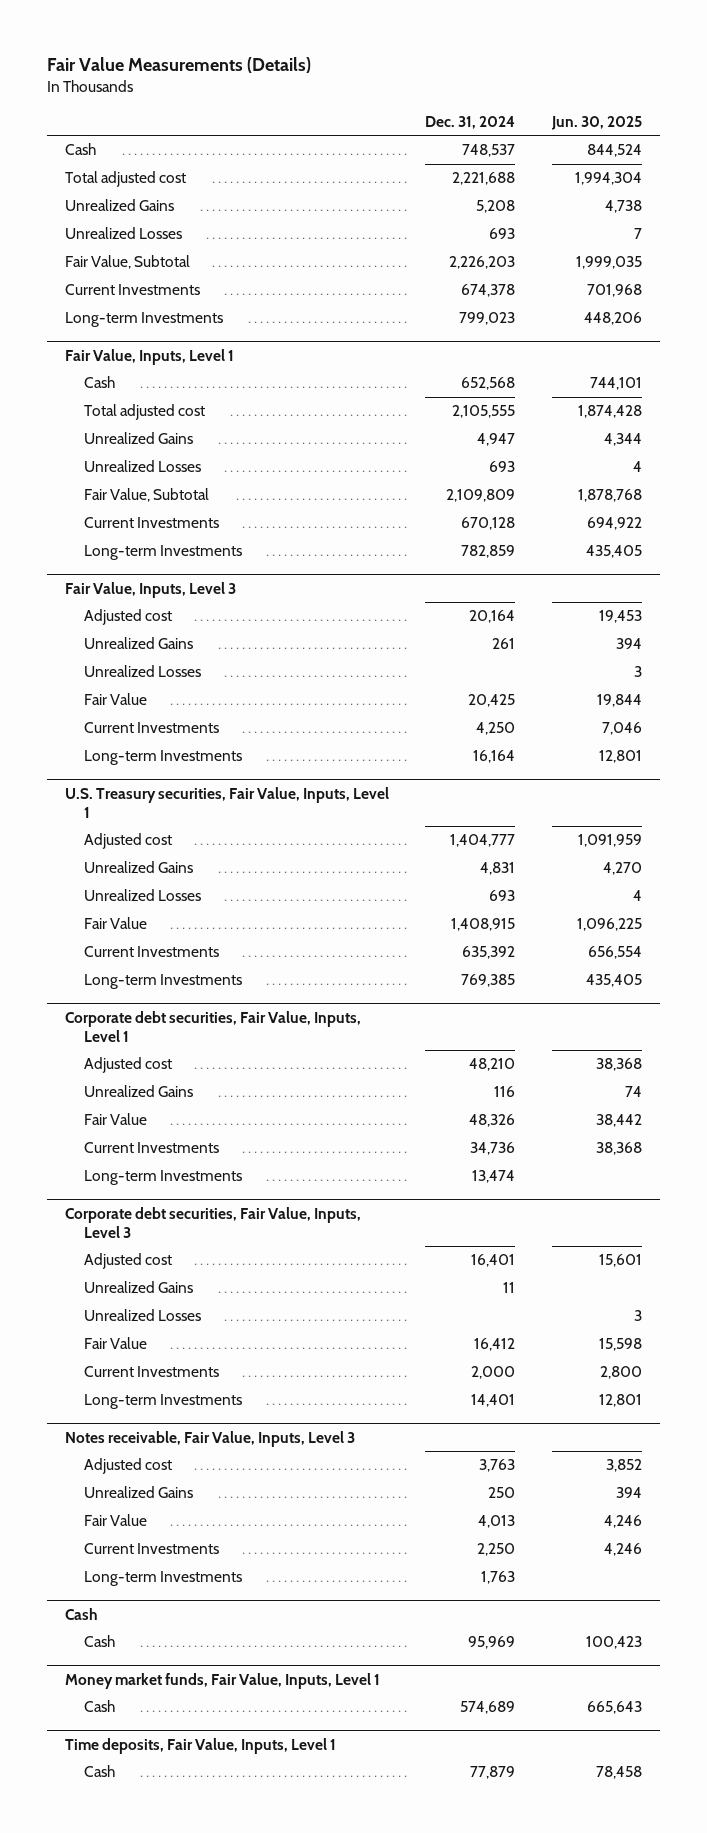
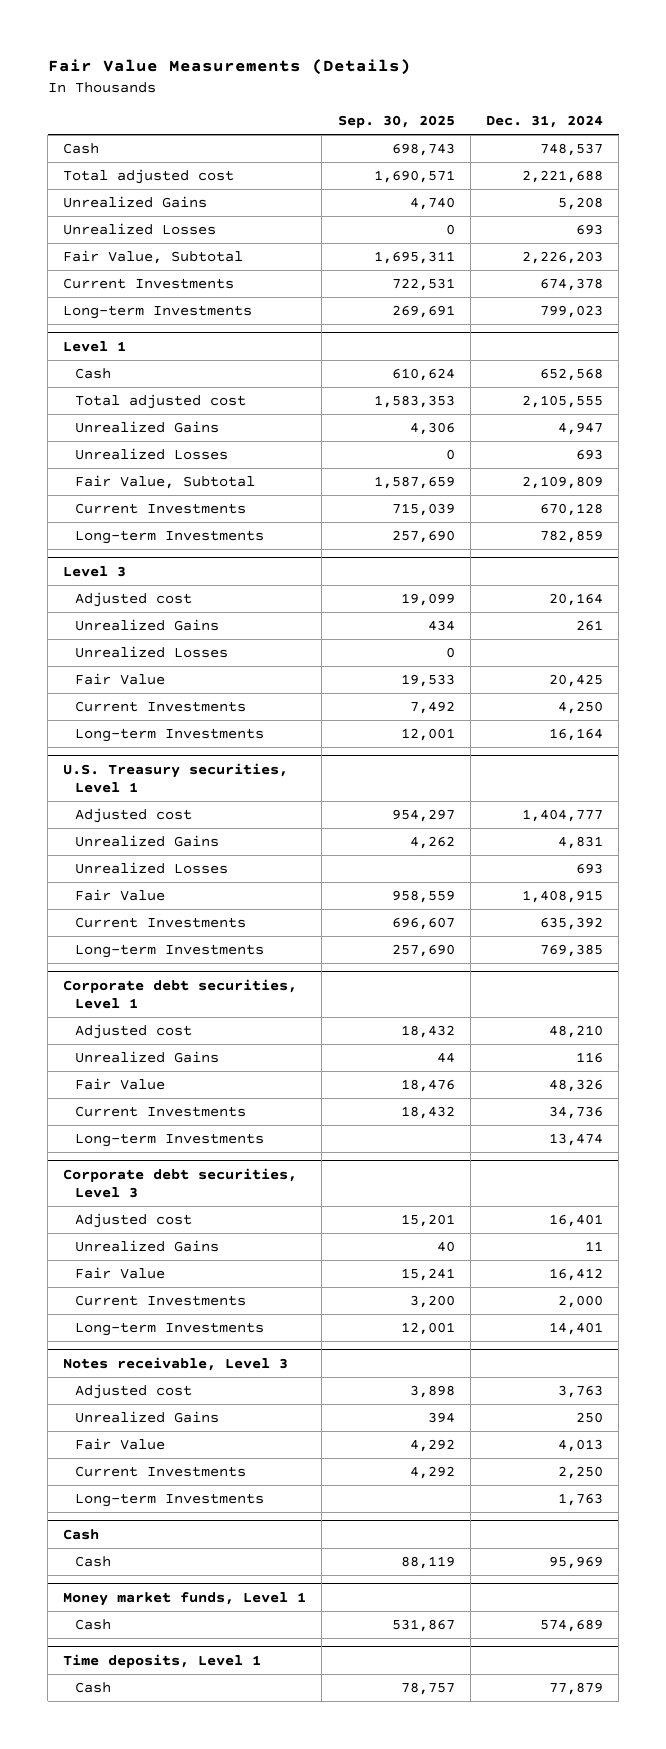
- | Dec. 31, 2024 | Jun. 30, 2025
+ | Sep. 30, 2025 | Dec. 31, 2024
- Fair Value, Inputs, Level 1
+ Level 1
- Fair Value, Inputs, Level 3
+ Level 3
- U.S. Treasury securities, Fair Value, Inputs, Level 1
+ U.S. Treasury securities, Level 1
- Corporate debt securities, Fair Value, Inputs, Level 1
+ Corporate debt securities, Level 1
- Corporate debt securities, Fair Value, Inputs, Level 3
+ Corporate debt securities, Level 3
- Unrealized Losses | | 3
- Notes receivable, Fair Value, Inputs, Level 3
+ Notes receivable, Level 3
- Money market funds, Fair Value, Inputs, Level 1
+ Money market funds, Level 1
- Time deposits, Fair Value, Inputs, Level 1
+ Time deposits, Level 1

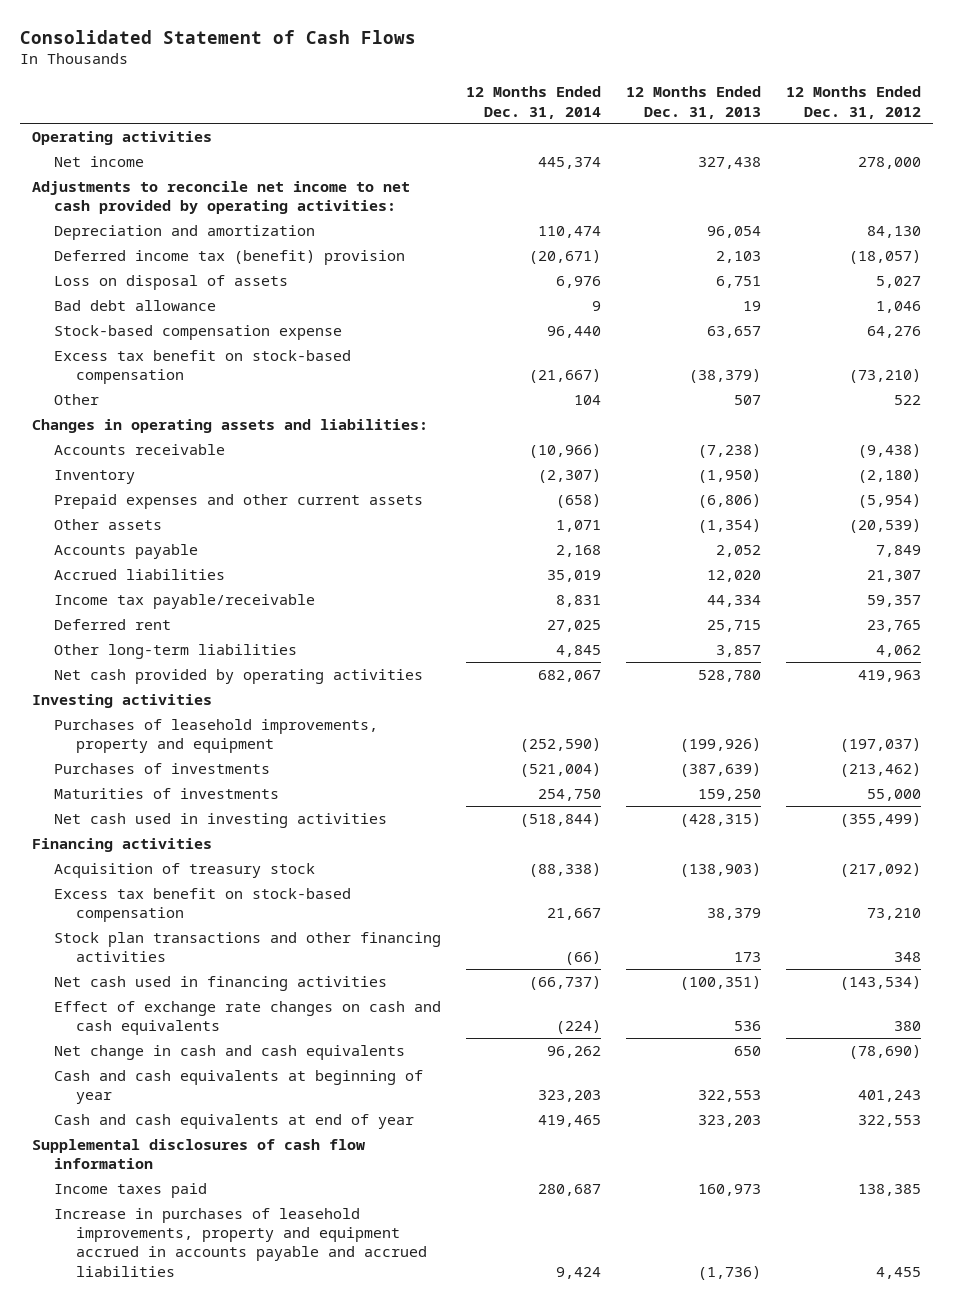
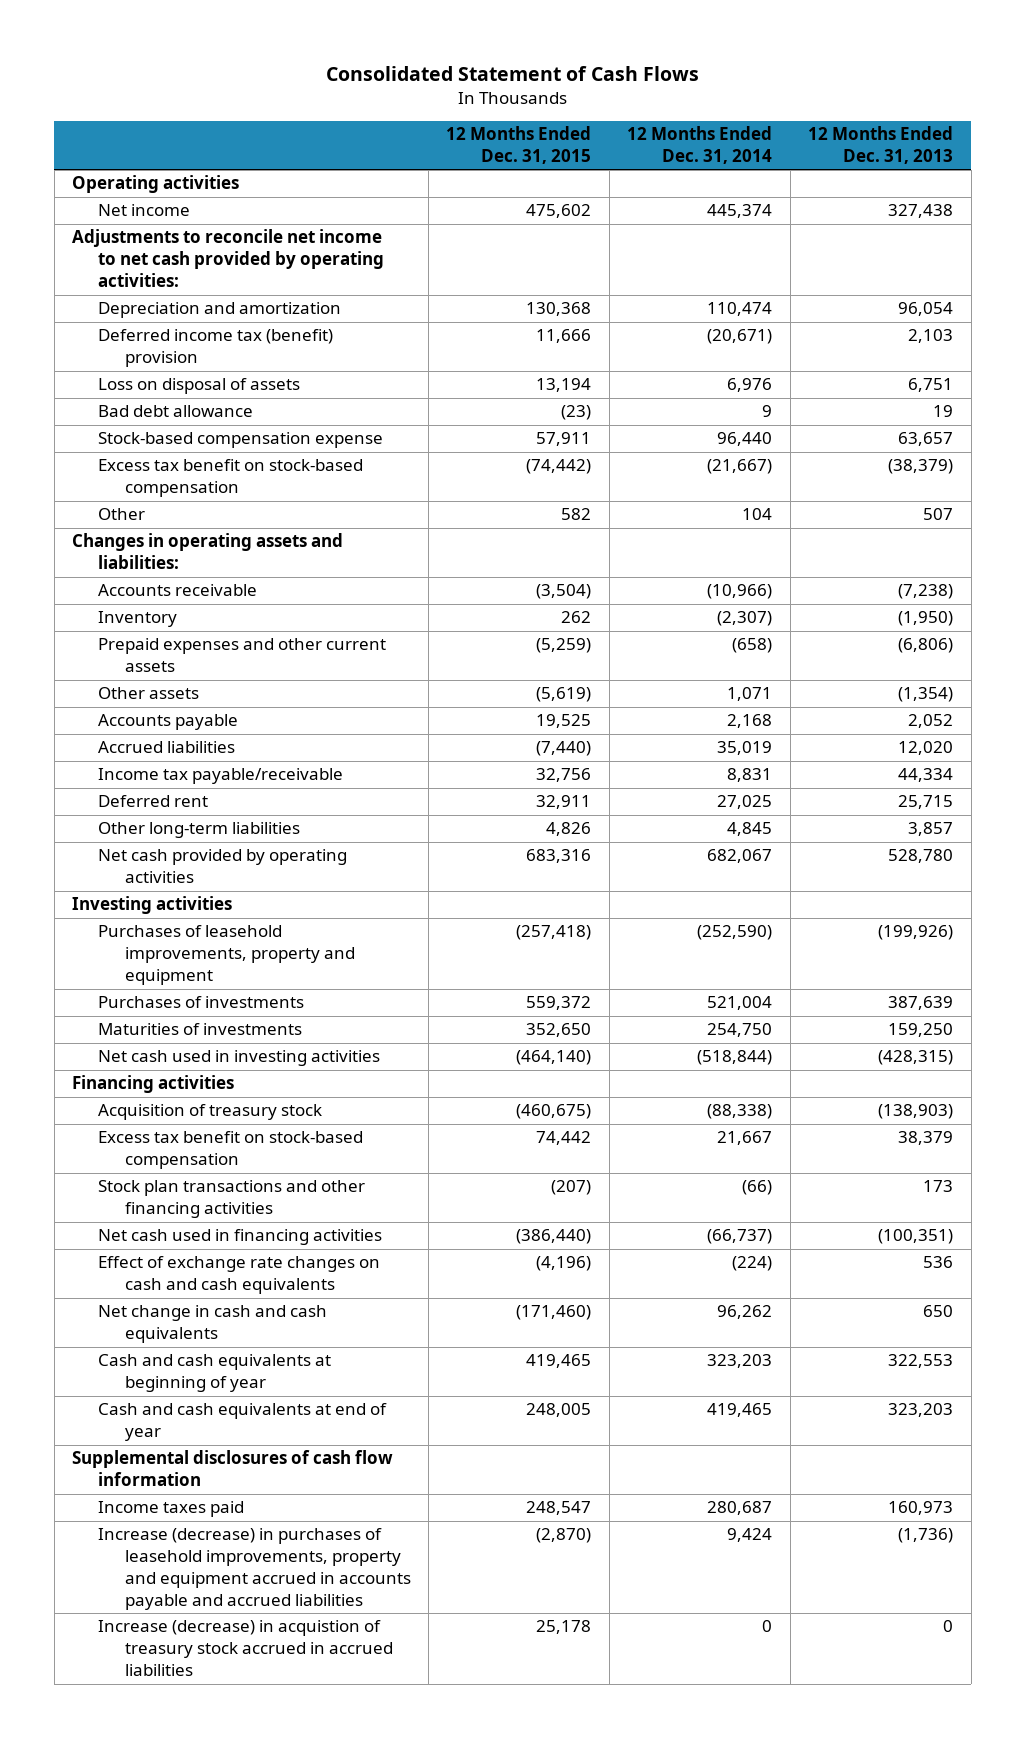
- | 12 Months Ended Dec. 31, 2014 | 12 Months Ended Dec. 31, 2013 | 12 Months Ended Dec. 31, 2012
+ | 12 Months Ended Dec. 31, 2015 | 12 Months Ended Dec. 31, 2014 | 12 Months Ended Dec. 31, 2013
- Purchases of investments | (521,004) | (387,639) | (213,462)
+ Purchases of investments | 559,372 | 521,004 | 387,639
- Increase in purchases of leasehold improvements, property and equipment accrued in accounts payable and accrued liabilities | 9,424 | (1,736) | 4,455
+ Increase (decrease) in purchases of leasehold improvements, property and equipment accrued in accounts payable and accrued liabilities | (2,870) | 9,424 | (1,736)
+ Increase (decrease) in acquistion of treasury stock accrued in accrued liabilities | 25,178 | 0 | 0

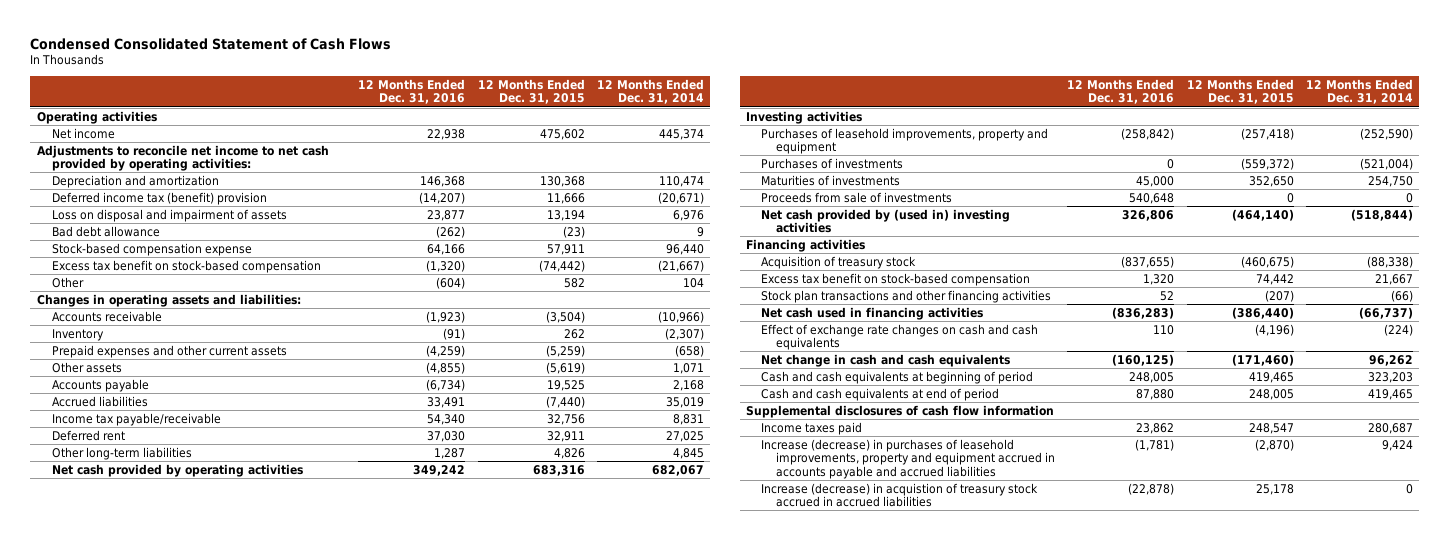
- Consolidated Statement of Cash Flows
+ Condensed Consolidated Statement of Cash Flows
- | 12 Months Ended Dec. 31, 2015 | 12 Months Ended Dec. 31, 2014 | 12 Months Ended Dec. 31, 2013
+ | 12 Months Ended Dec. 31, 2016 | 12 Months Ended Dec. 31, 2015 | 12 Months Ended Dec. 31, 2014
- Loss on disposal of assets | 13,194 | 6,976 | 6,751
+ Loss on disposal and impairment of assets | 23,877 | 13,194 | 6,976
- Purchases of investments | 559,372 | 521,004 | 387,639
+ Purchases of investments | 0 | (559,372) | (521,004)
- Net cash used in investing activities | (464,140) | (518,844) | (428,315)
+ Proceeds from sale of investments | 540,648 | 0 | 0
+ Net cash provided by (used in) investing activities | 326,806 | (464,140) | (518,844)
- Cash and cash equivalents at beginning of year | 419,465 | 323,203 | 322,553
- Cash and cash equivalents at end of year | 248,005 | 419,465 | 323,203
+ Cash and cash equivalents at beginning of period | 248,005 | 419,465 | 323,203
+ Cash and cash equivalents at end of period | 87,880 | 248,005 | 419,465

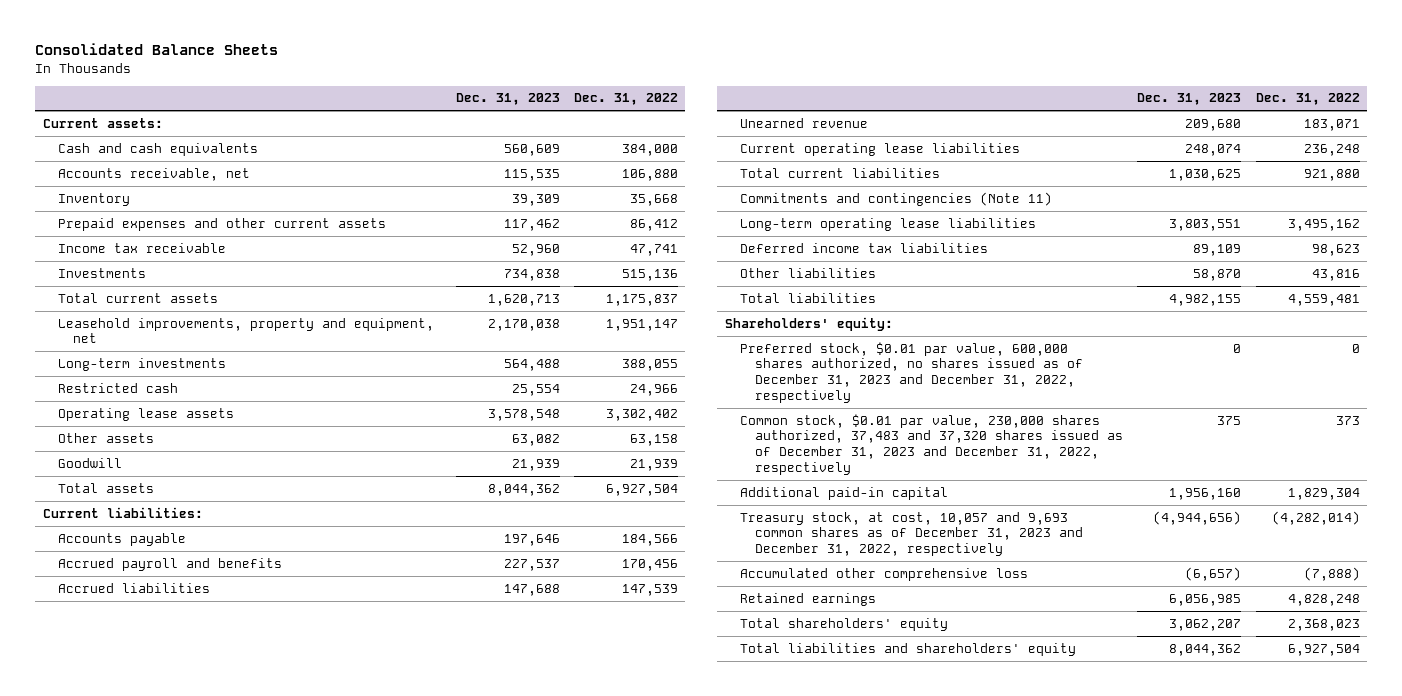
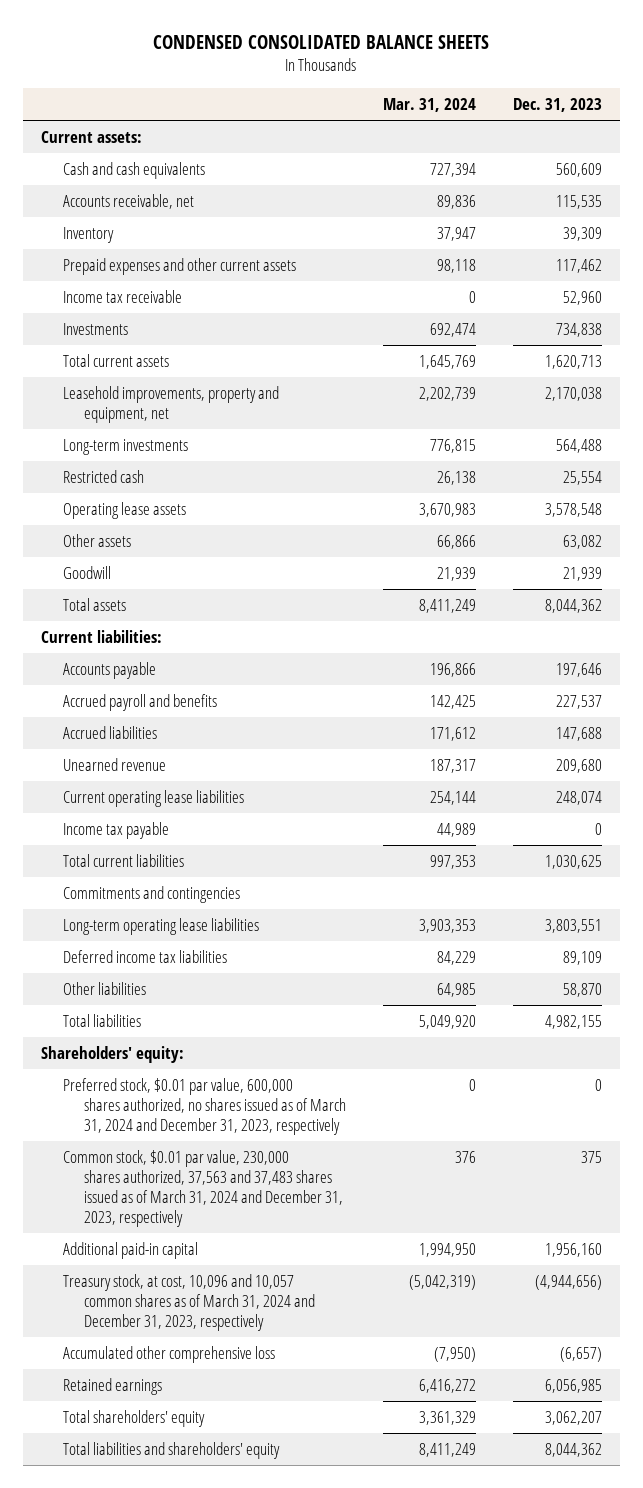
- Consolidated Balance Sheets
+ CONDENSED CONSOLIDATED BALANCE SHEETS
- | Dec. 31, 2023 | Dec. 31, 2022
+ | Mar. 31, 2024 | Dec. 31, 2023
+ Income tax payable | 44,989 | 0
- Commitments and contingencies (Note 11)
+ Commitments and contingencies
- Preferred stock, $0.01 par value, 600,000 shares authorized, no shares issued as of December 31, 2023 and December 31, 2022, respectively | 0 | 0
- Common stock, $0.01 par value, 230,000 shares authorized, 37,483 and 37,320 shares issued as of December 31, 2023 and December 31, 2022, respectively | 375 | 373
+ Preferred stock, $0.01 par value, 600,000 shares authorized, no shares issued as of March 31, 2024 and December 31, 2023, respectively | 0 | 0
+ Common stock, $0.01 par value, 230,000 shares authorized, 37,563 and 37,483 shares issued as of March 31, 2024 and December 31, 2023, respectively | 376 | 375
- Treasury stock, at cost, 10,057 and 9,693 common shares as of December 31, 2023 and December 31, 2022, respectively | (4,944,656) | (4,282,014)
+ Treasury stock, at cost, 10,096 and 10,057 common shares as of March 31, 2024 and December 31, 2023, respectively | (5,042,319) | (4,944,656)

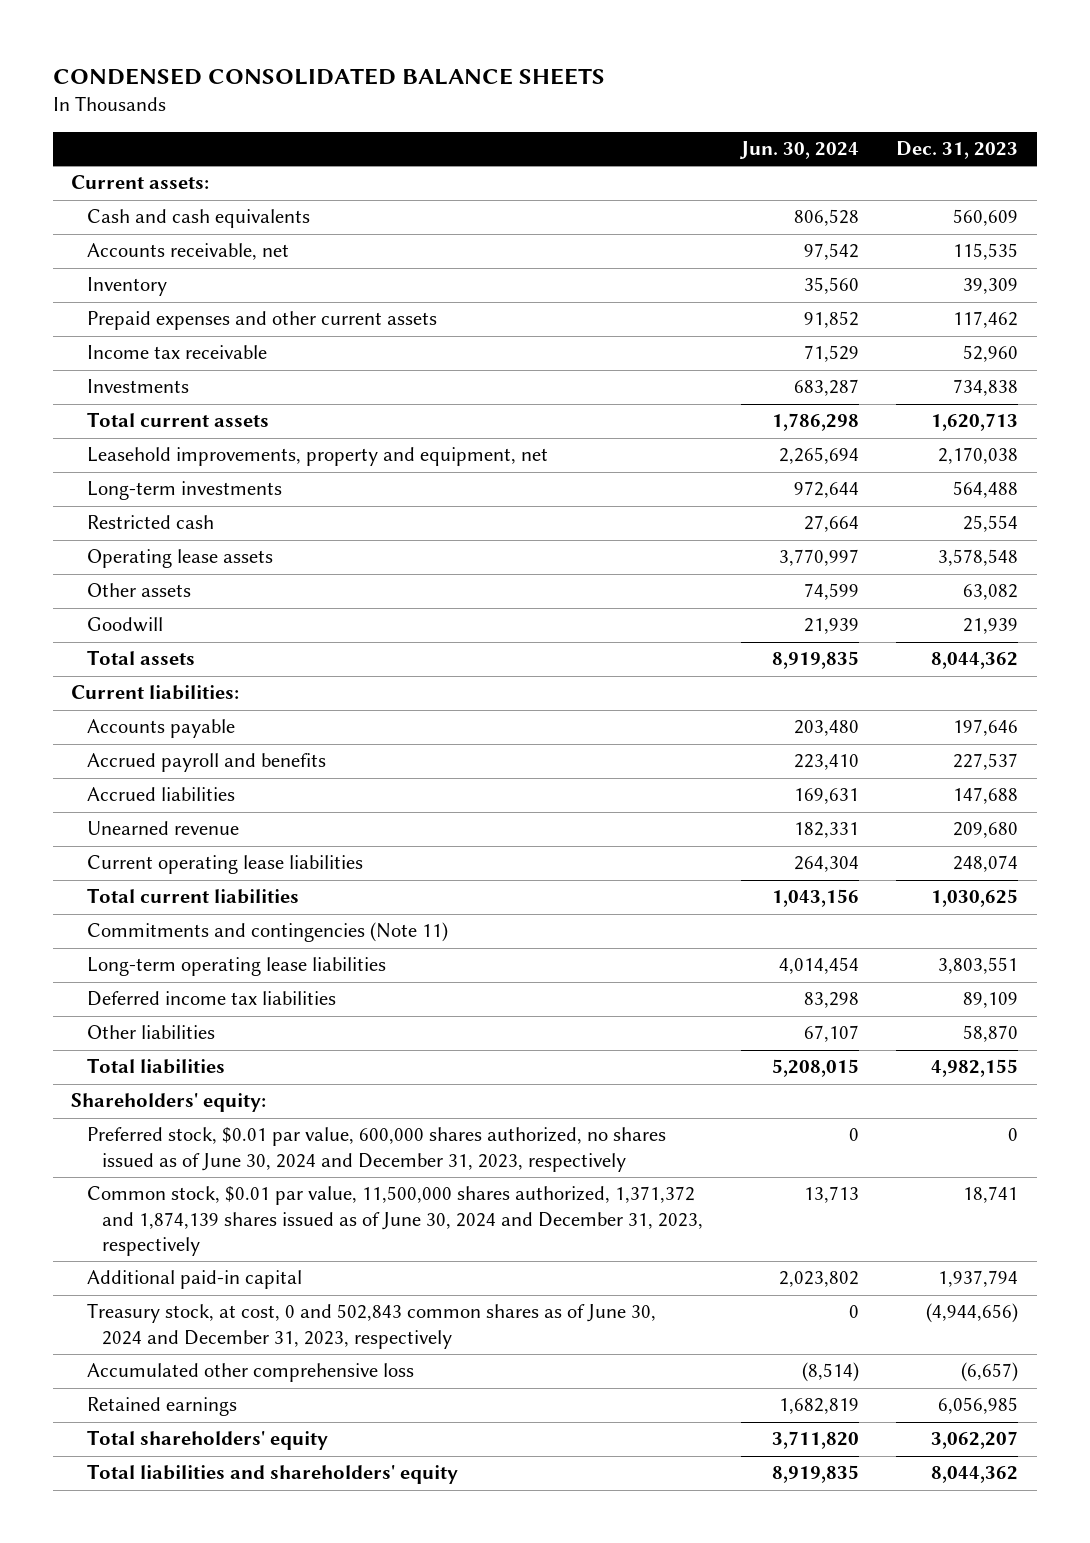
- | Mar. 31, 2024 | Dec. 31, 2023
+ | Jun. 30, 2024 | Dec. 31, 2023
- Income tax payable | 44,989 | 0
- Commitments and contingencies
+ Commitments and contingencies (Note 11)
- Preferred stock, $0.01 par value, 600,000 shares authorized, no shares issued as of March 31, 2024 and December 31, 2023, respectively | 0 | 0
- Common stock, $0.01 par value, 230,000 shares authorized, 37,563 and 37,483 shares issued as of March 31, 2024 and December 31, 2023, respectively | 376 | 375
- Additional paid-in capital | 1,994,950 | 1,956,160
- Treasury stock, at cost, 10,096 and 10,057 common shares as of March 31, 2024 and December 31, 2023, respectively | (5,042,319) | (4,944,656)
+ Preferred stock, $0.01 par value, 600,000 shares authorized, no shares issued as of June 30, 2024 and December 31, 2023, respectively | 0 | 0
+ Common stock, $0.01 par value, 11,500,000 shares authorized, 1,371,372 and 1,874,139 shares issued as of June 30, 2024 and December 31, 2023, respectively | 13,713 | 18,741
+ Additional paid-in capital | 2,023,802 | 1,937,794
+ Treasury stock, at cost, 0 and 502,843 common shares as of June 30, 2024 and December 31, 2023, respectively | 0 | (4,944,656)

